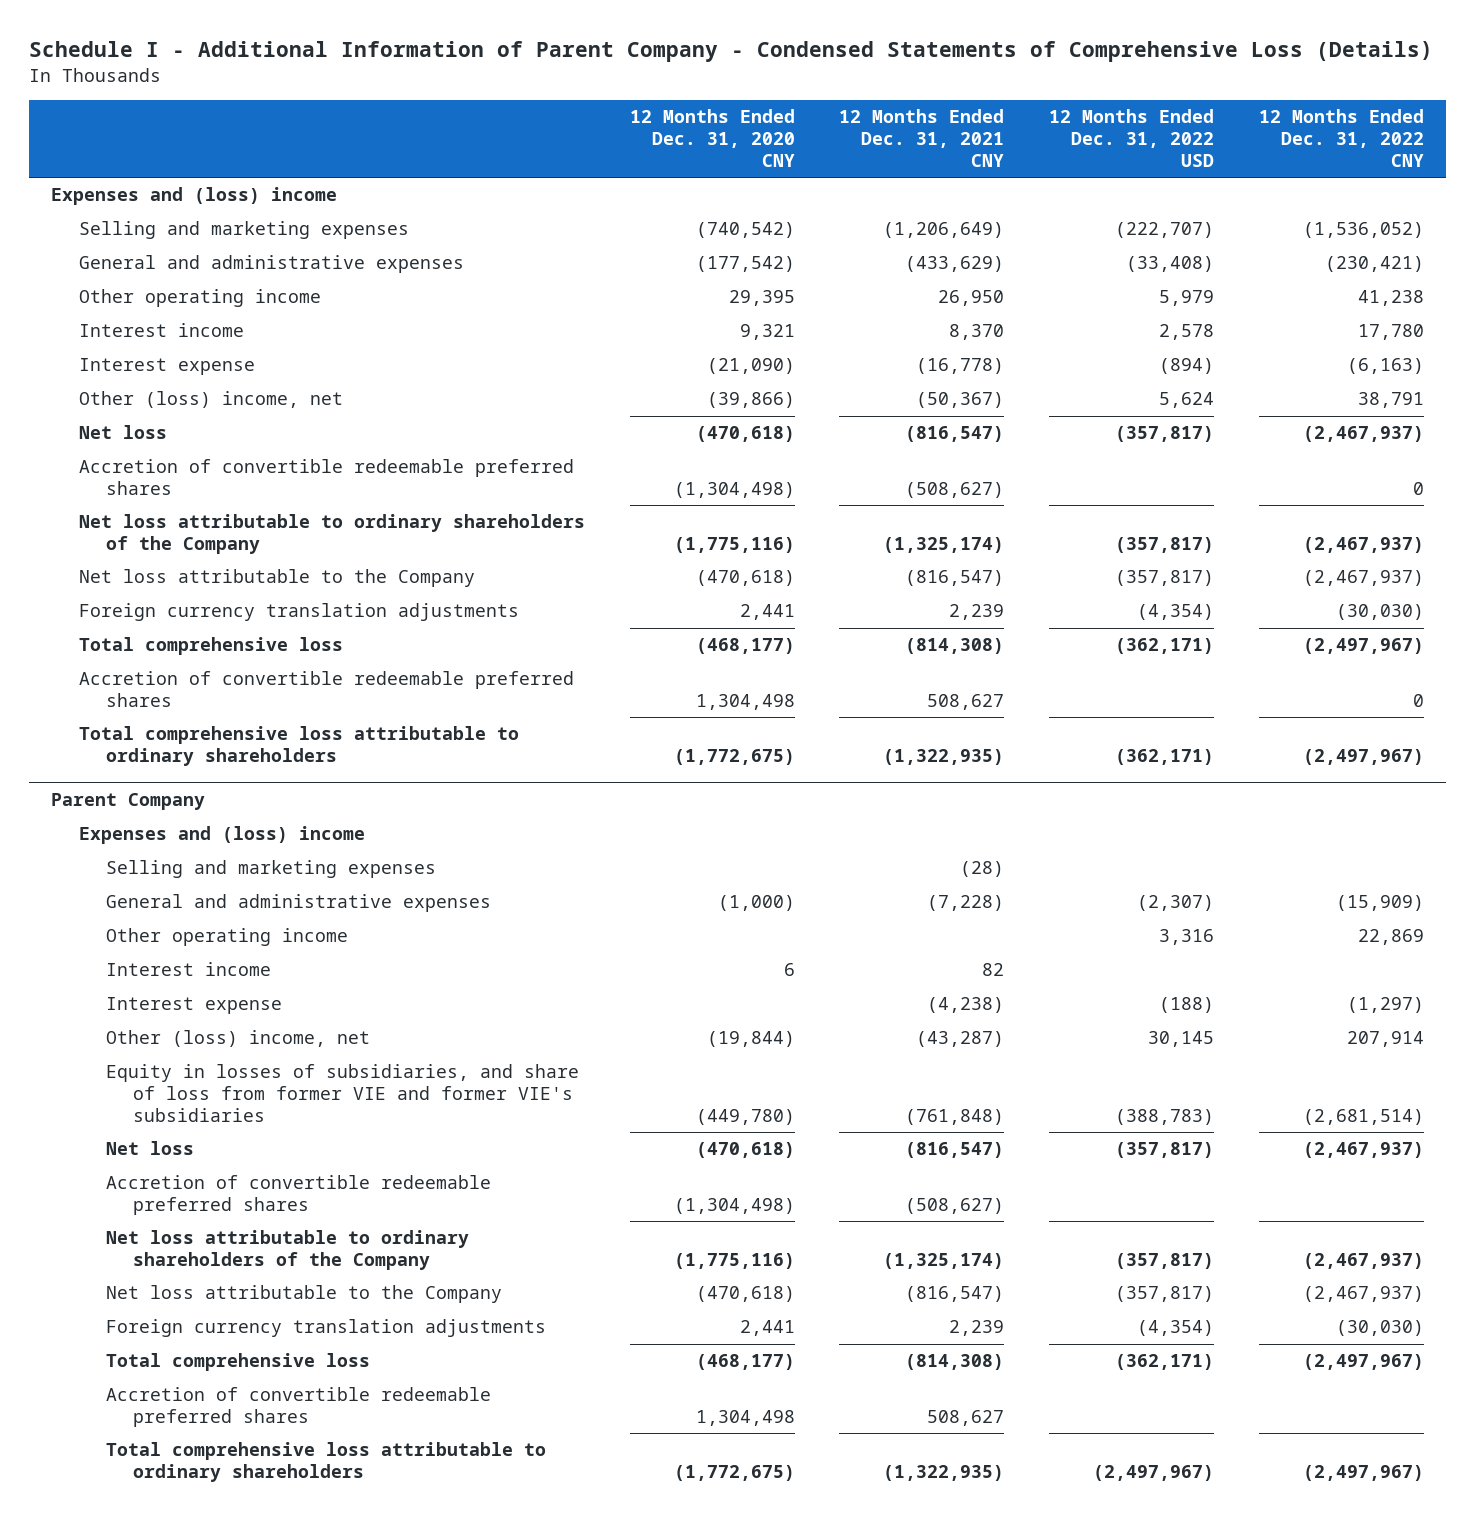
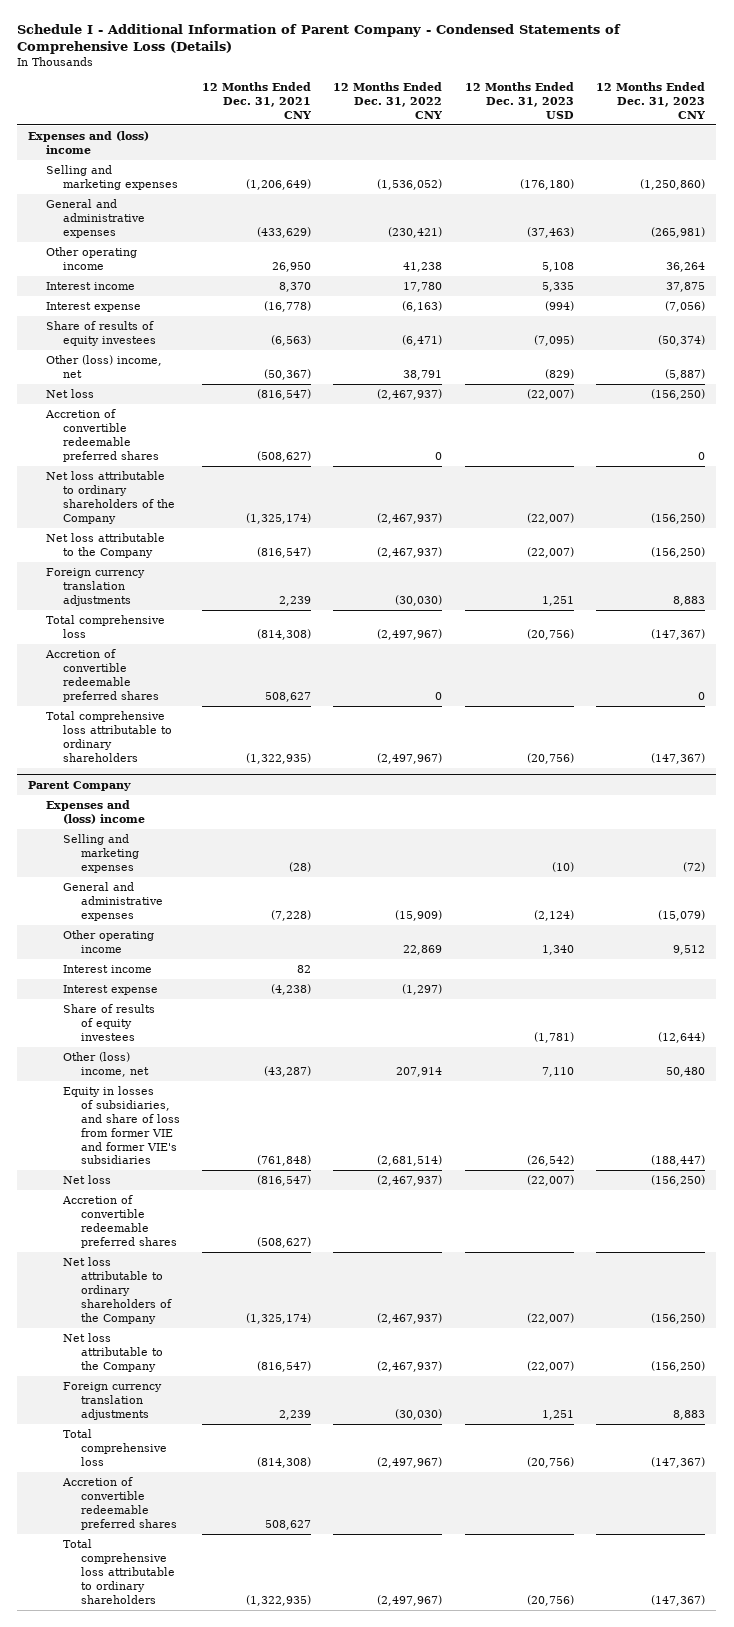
- | 12 Months Ended Dec. 31, 2020 CNY | 12 Months Ended Dec. 31, 2021 CNY | 12 Months Ended Dec. 31, 2022 USD | 12 Months Ended Dec. 31, 2022 CNY
+ | 12 Months Ended Dec. 31, 2021 CNY | 12 Months Ended Dec. 31, 2022 CNY | 12 Months Ended Dec. 31, 2023 USD | 12 Months Ended Dec. 31, 2023 CNY
+ Share of results of equity investees | (6,563) | (6,471) | (7,095) | (50,374)
@ Parent Company
+ Share of results of equity investees | | | (1,781) | (12,644)

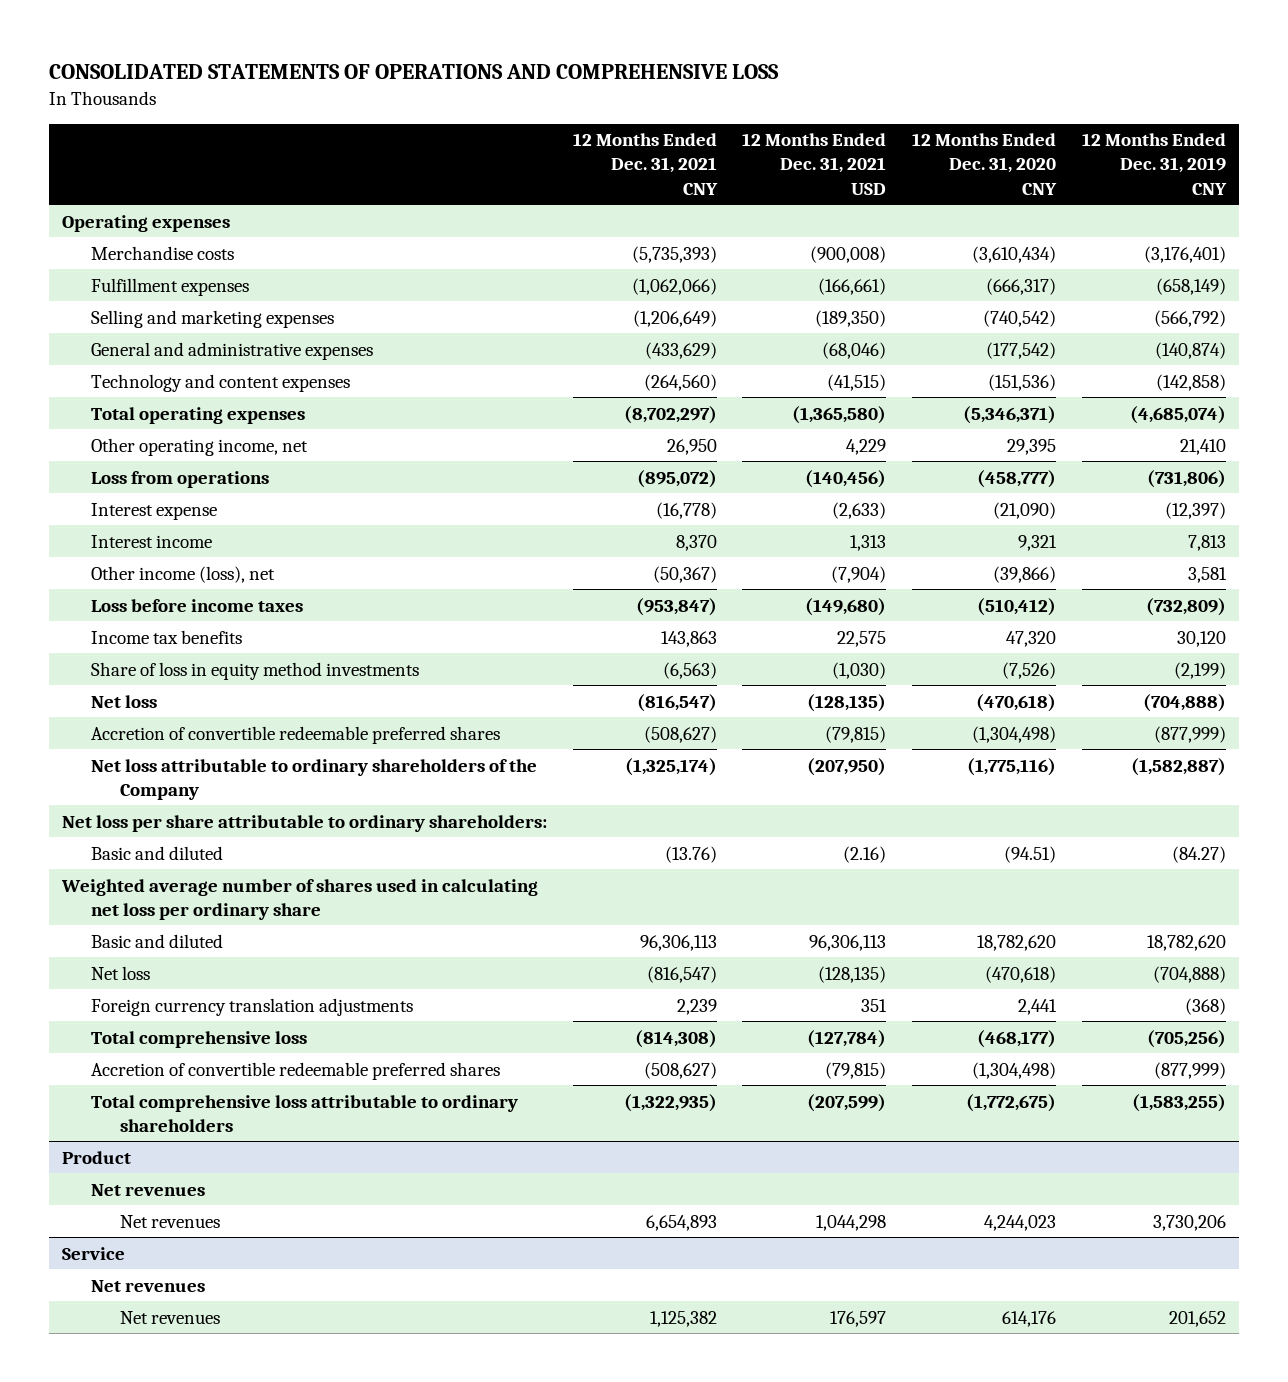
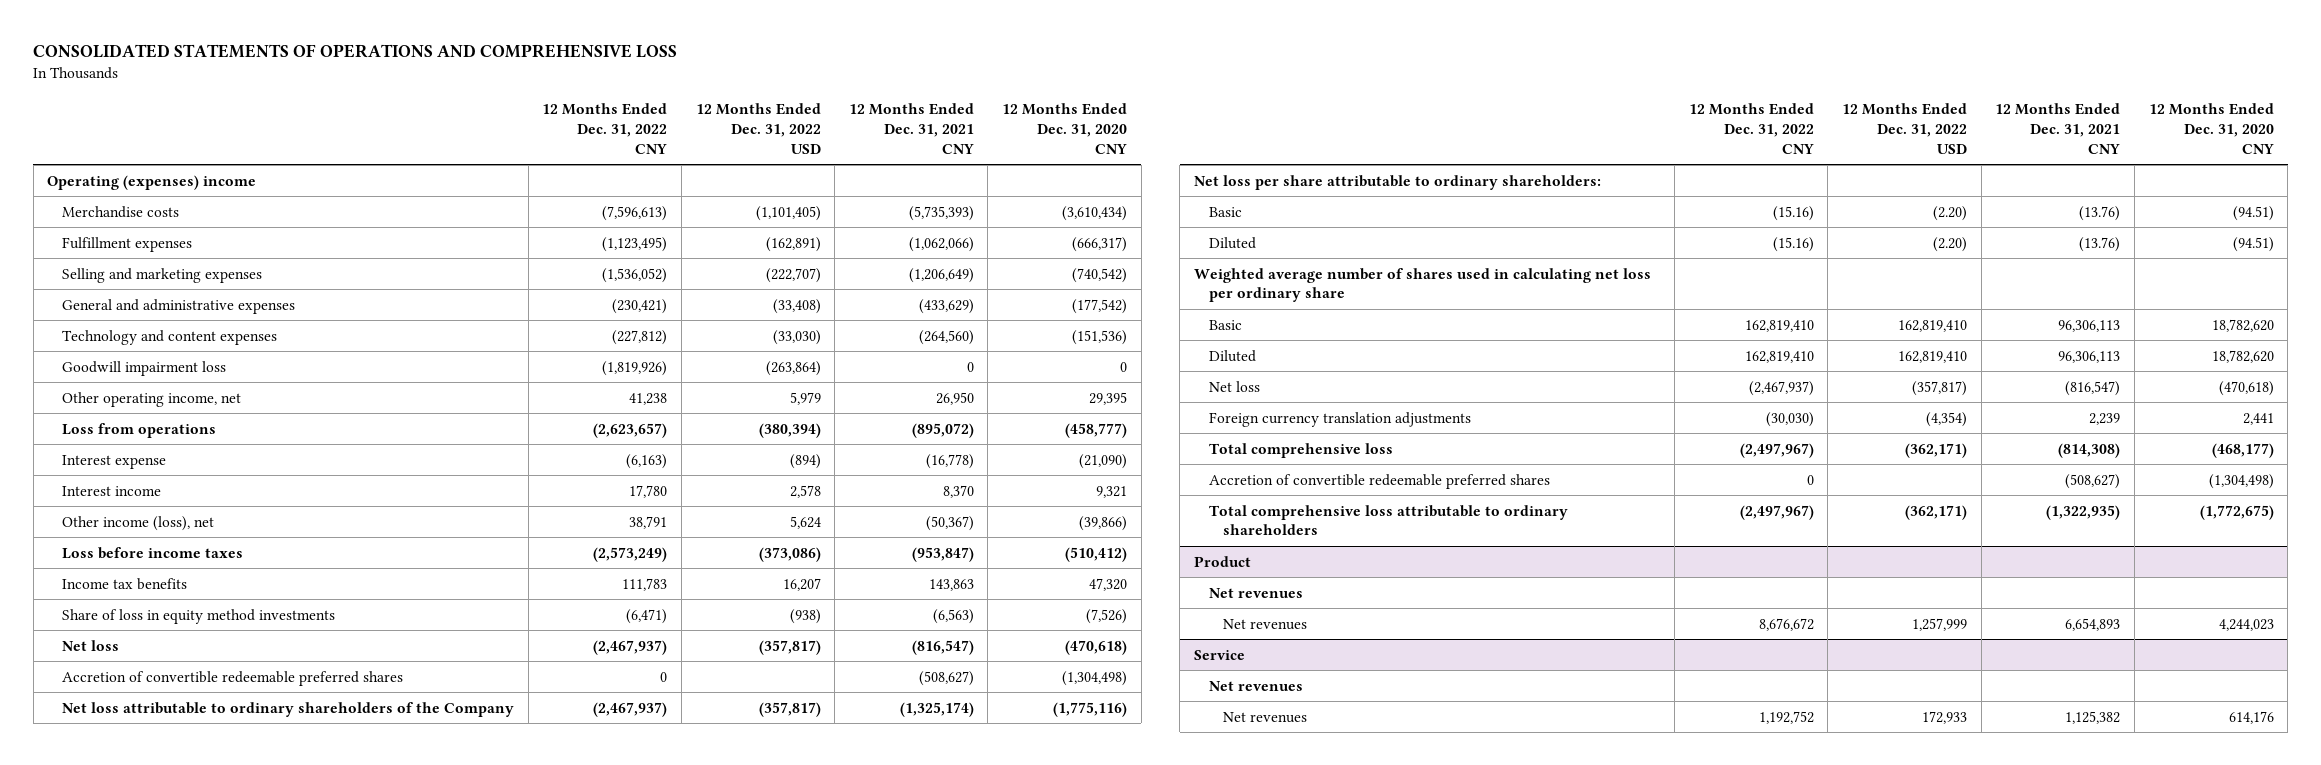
- | 12 Months Ended Dec. 31, 2021 CNY | 12 Months Ended Dec. 31, 2021 USD | 12 Months Ended Dec. 31, 2020 CNY | 12 Months Ended Dec. 31, 2019 CNY
+ | 12 Months Ended Dec. 31, 2022 CNY | 12 Months Ended Dec. 31, 2022 USD | 12 Months Ended Dec. 31, 2021 CNY | 12 Months Ended Dec. 31, 2020 CNY
- Operating expenses
+ Operating (expenses) income
- Total operating expenses | (8,702,297) | (1,365,580) | (5,346,371) | (4,685,074)
+ Goodwill impairment loss | (1,819,926) | (263,864) | 0 | 0
- Basic and diluted | (13.76) | (2.16) | (94.51) | (84.27)
+ Basic | (15.16) | (2.20) | (13.76) | (94.51)
+ Diluted | (15.16) | (2.20) | (13.76) | (94.51)
- Basic and diluted | 96,306,113 | 96,306,113 | 18,782,620 | 18,782,620
+ Basic | 162,819,410 | 162,819,410 | 96,306,113 | 18,782,620
+ Diluted | 162,819,410 | 162,819,410 | 96,306,113 | 18,782,620

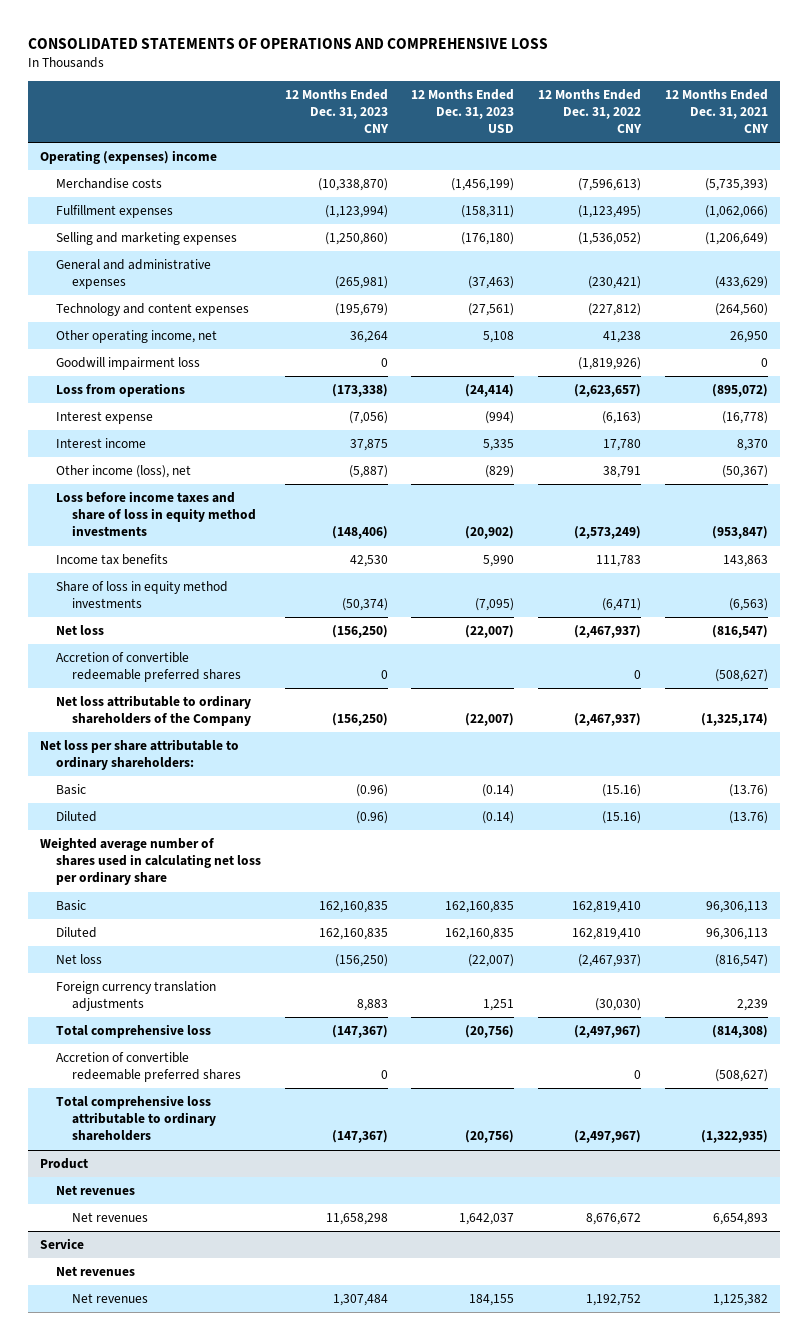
- | 12 Months Ended Dec. 31, 2022 CNY | 12 Months Ended Dec. 31, 2022 USD | 12 Months Ended Dec. 31, 2021 CNY | 12 Months Ended Dec. 31, 2020 CNY
+ | 12 Months Ended Dec. 31, 2023 CNY | 12 Months Ended Dec. 31, 2023 USD | 12 Months Ended Dec. 31, 2022 CNY | 12 Months Ended Dec. 31, 2021 CNY
moved down: Goodwill impairment loss | 0 | | (1,819,926) | 0
- Loss before income taxes | (2,573,249) | (373,086) | (953,847) | (510,412)
+ Loss before income taxes and share of loss in equity method investments | (148,406) | (20,902) | (2,573,249) | (953,847)

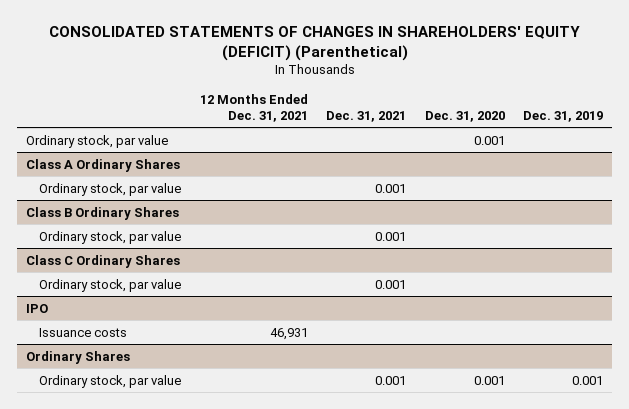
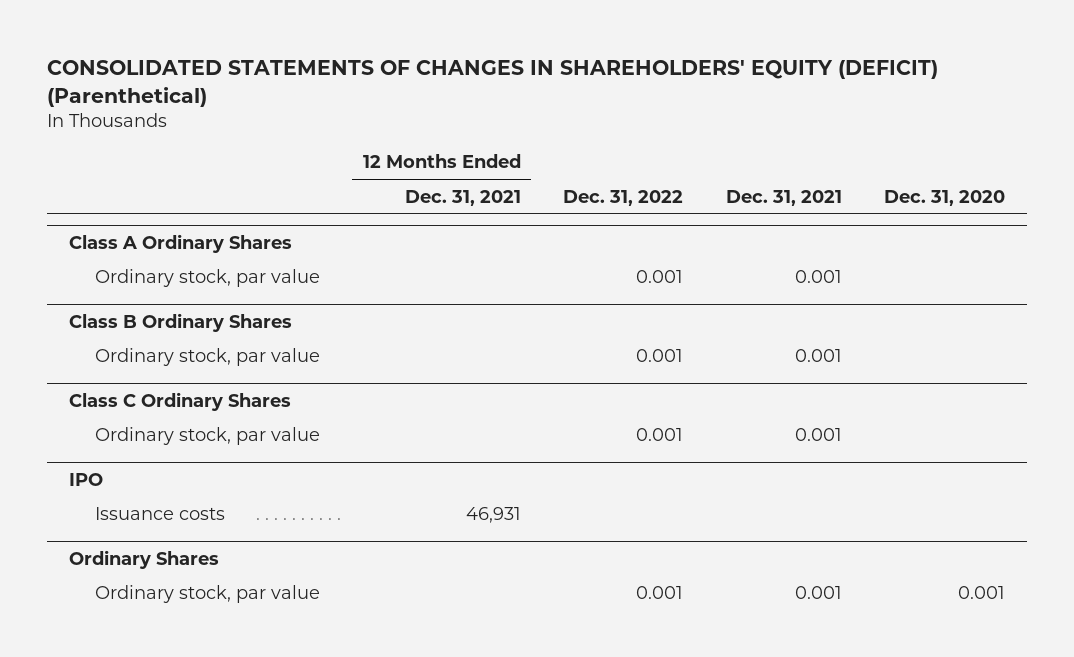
- | 12 Months Ended Dec. 31, 2021 | Dec. 31, 2021 | Dec. 31, 2020 | Dec. 31, 2019
+ | 12 Months Ended Dec. 31, 2021 | Dec. 31, 2022 | Dec. 31, 2021 | Dec. 31, 2020
- Ordinary stock, par value | | | 0.001 |

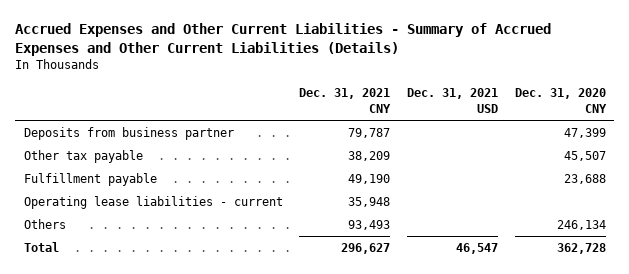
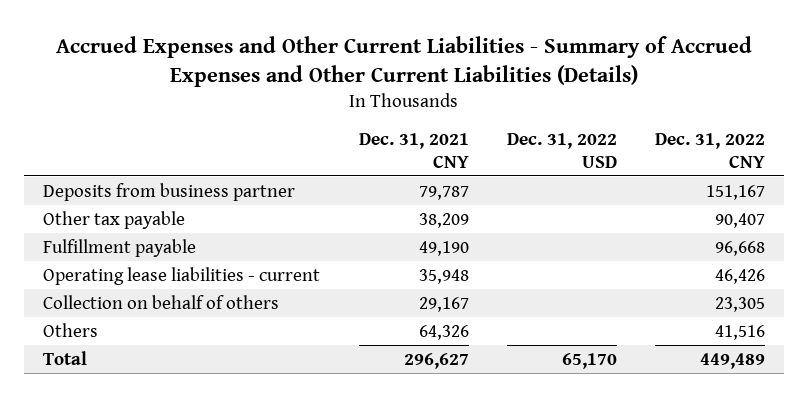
- | Dec. 31, 2021 CNY | Dec. 31, 2021 USD | Dec. 31, 2020 CNY
+ | Dec. 31, 2021 CNY | Dec. 31, 2022 USD | Dec. 31, 2022 CNY
- Others | 93,493 | | 246,134
+ Collection on behalf of others | 29,167 | | 23,305
+ Others | 64,326 | | 41,516

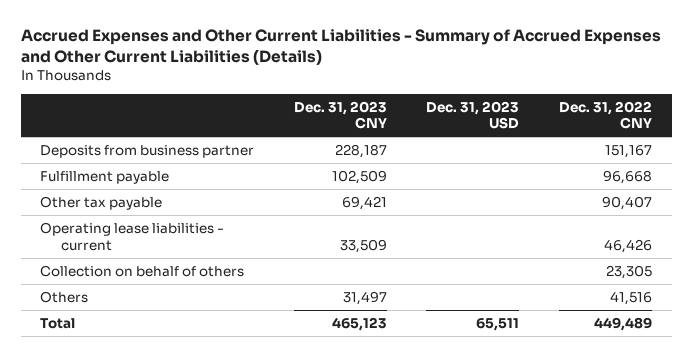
- | Dec. 31, 2021 CNY | Dec. 31, 2022 USD | Dec. 31, 2022 CNY
+ | Dec. 31, 2023 CNY | Dec. 31, 2023 USD | Dec. 31, 2022 CNY
moved down: Other tax payable | 69,421 | | 90,407

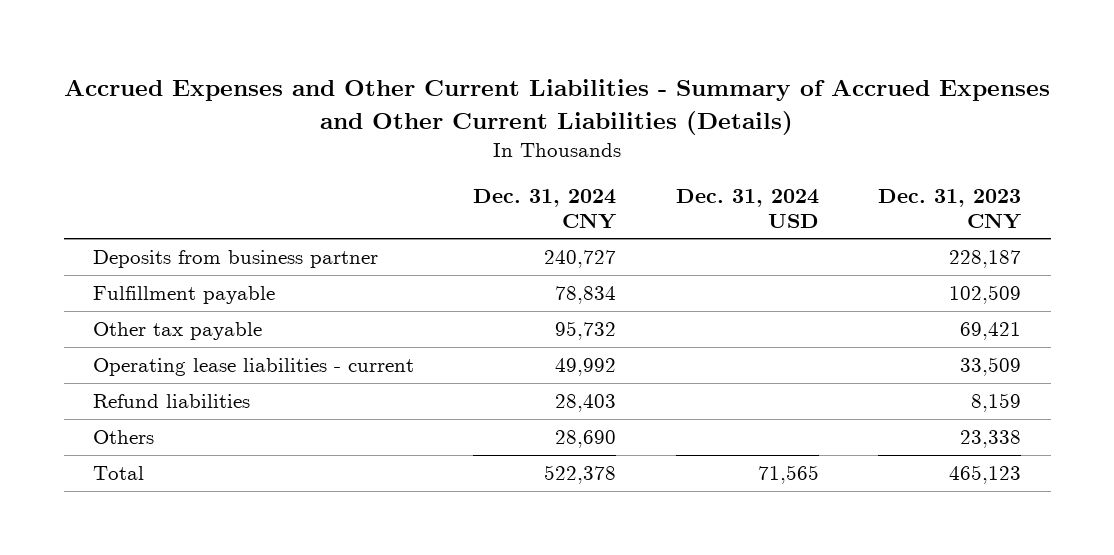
- | Dec. 31, 2023 CNY | Dec. 31, 2023 USD | Dec. 31, 2022 CNY
+ | Dec. 31, 2024 CNY | Dec. 31, 2024 USD | Dec. 31, 2023 CNY
- Collection on behalf of others | | | 23,305
- Others | 31,497 | | 41,516
+ Refund liabilities | 28,403 | | 8,159
+ Others | 28,690 | | 23,338

